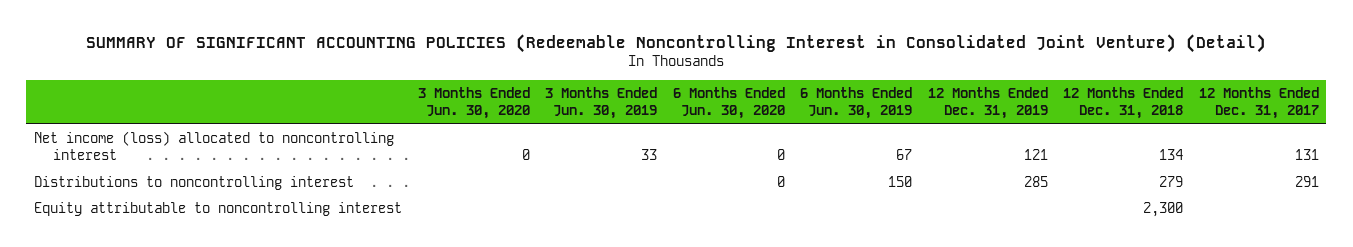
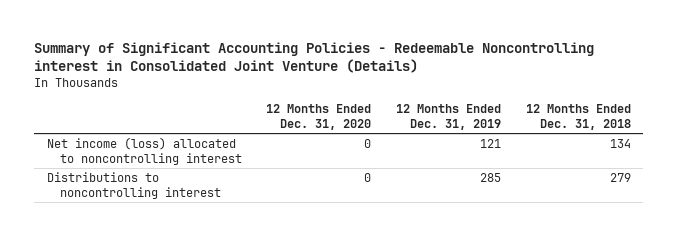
- SUMMARY OF SIGNIFICANT ACCOUNTING POLICIES (Redeemable Noncontrolling Interest in Consolidated Joint Venture) (Detail)
+ Summary of Significant Accounting Policies - Redeemable Noncontrolling interest in Consolidated Joint Venture (Details)
- | 3 Months Ended Jun. 30, 2020 | 3 Months Ended Jun. 30, 2019 | 6 Months Ended Jun. 30, 2020 | 6 Months Ended Jun. 30, 2019 | 12 Months Ended Dec. 31, 2019 | 12 Months Ended Dec. 31, 2018 | 12 Months Ended Dec. 31, 2017
+ | 12 Months Ended Dec. 31, 2020 | 12 Months Ended Dec. 31, 2019 | 12 Months Ended Dec. 31, 2018
- Equity attributable to noncontrolling interest | | | | | | 2,300 |

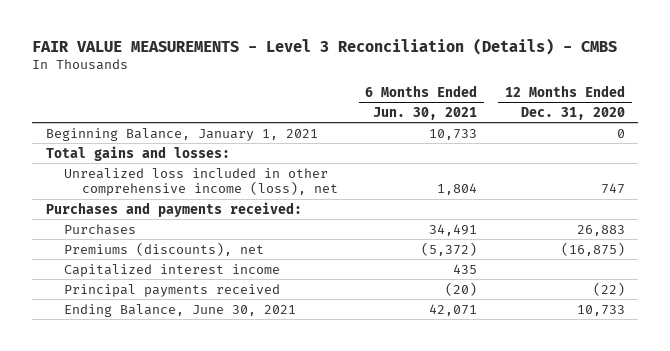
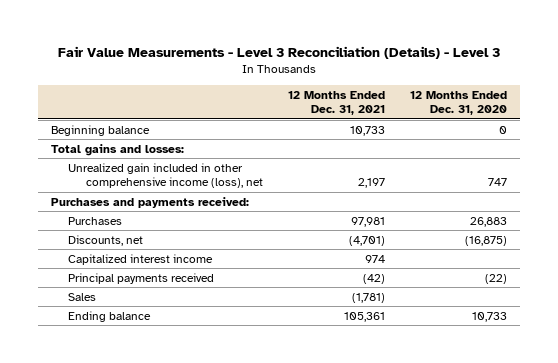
- FAIR VALUE MEASUREMENTS - Level 3 Reconciliation (Details) - CMBS
+ Fair Value Measurements - Level 3 Reconciliation (Details) - Level 3
- | 6 Months Ended Jun. 30, 2021 | 12 Months Ended Dec. 31, 2020
+ | 12 Months Ended Dec. 31, 2021 | 12 Months Ended Dec. 31, 2020
- Beginning Balance, January 1, 2021 | 10,733 | 0
+ Beginning balance | 10,733 | 0
- Unrealized loss included in other comprehensive income (loss), net | 1,804 | 747
+ Unrealized gain included in other comprehensive income (loss), net | 2,197 | 747
- Premiums (discounts), net | (5,372) | (16,875)
+ Discounts, net | (4,701) | (16,875)
- Ending Balance, June 30, 2021 | 42,071 | 10,733
+ Sales | (1,781) |
+ Ending balance | 105,361 | 10,733

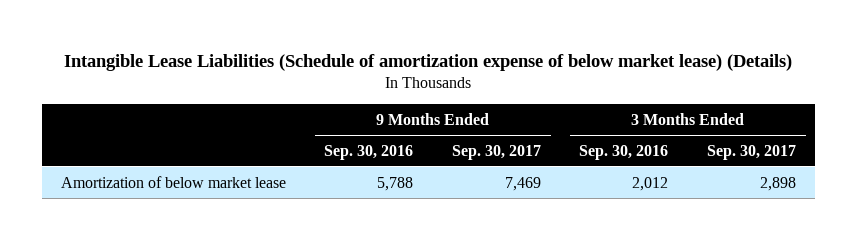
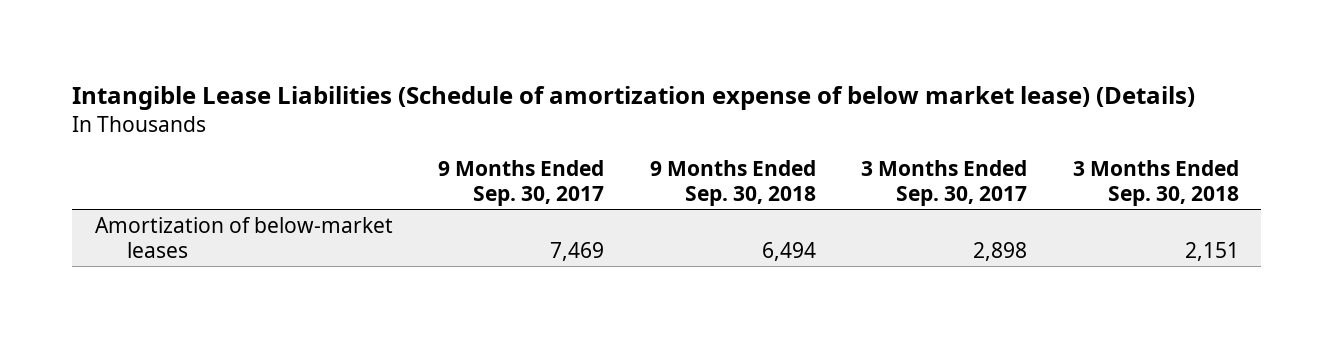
- | 9 Months Ended Sep. 30, 2016 | 9 Months Ended Sep. 30, 2017 | 3 Months Ended Sep. 30, 2016 | 3 Months Ended Sep. 30, 2017
+ | 9 Months Ended Sep. 30, 2017 | 9 Months Ended Sep. 30, 2018 | 3 Months Ended Sep. 30, 2017 | 3 Months Ended Sep. 30, 2018
- Amortization of below market lease | 5,788 | 7,469 | 2,012 | 2,898
+ Amortization of below-market leases | 7,469 | 6,494 | 2,898 | 2,151

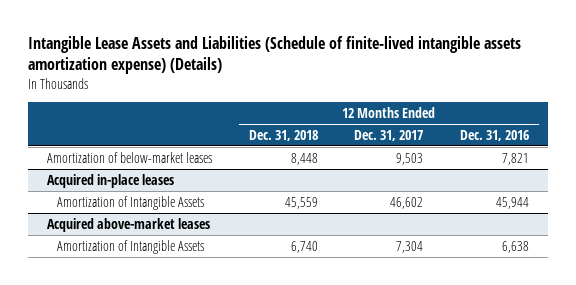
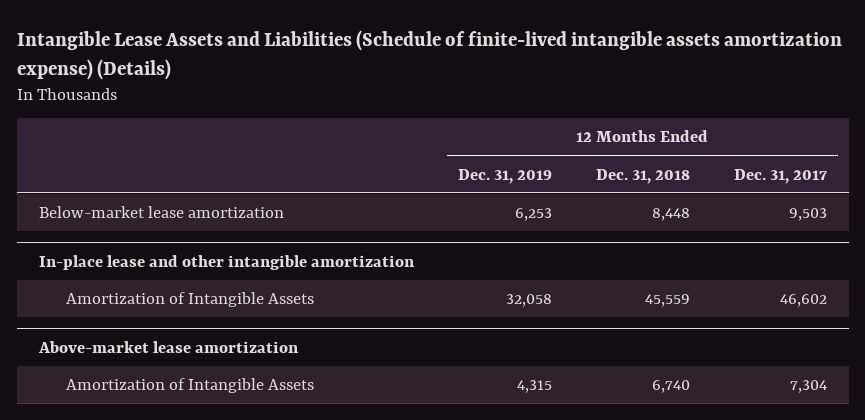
- | 12 Months Ended Dec. 31, 2018 | 12 Months Ended Dec. 31, 2017 | 12 Months Ended Dec. 31, 2016
+ | 12 Months Ended Dec. 31, 2019 | 12 Months Ended Dec. 31, 2018 | 12 Months Ended Dec. 31, 2017
- Amortization of below-market leases | 8,448 | 9,503 | 7,821
- Acquired in-place leases
+ Below-market lease amortization | 6,253 | 8,448 | 9,503
+ In-place lease and other intangible amortization
- Acquired above-market leases
+ Above-market lease amortization

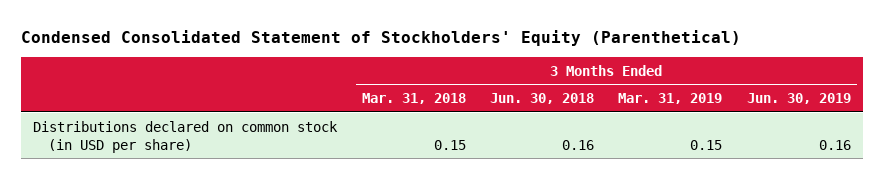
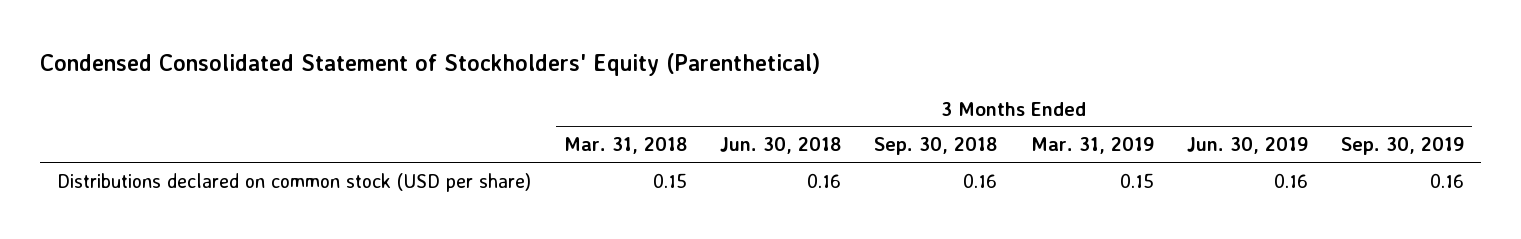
- | 3 Months Ended Mar. 31, 2018 | 3 Months Ended Jun. 30, 2018 | 3 Months Ended Mar. 31, 2019 | 3 Months Ended Jun. 30, 2019
+ | 3 Months Ended Mar. 31, 2018 | 3 Months Ended Jun. 30, 2018 | 3 Months Ended Sep. 30, 2018 | 3 Months Ended Mar. 31, 2019 | 3 Months Ended Jun. 30, 2019 | 3 Months Ended Sep. 30, 2019
- Distributions declared on common stock (in USD per share) | 0.15 | 0.16 | 0.15 | 0.16
+ Distributions declared on common stock (USD per share) | 0.15 | 0.16 | 0.16 | 0.15 | 0.16 | 0.16

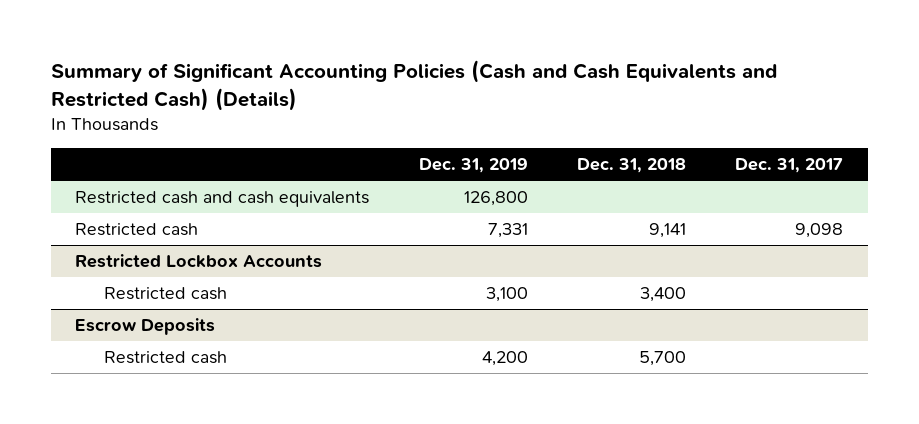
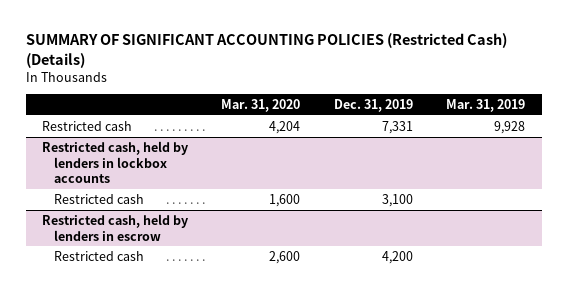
- Summary of Significant Accounting Policies (Cash and Cash Equivalents and Restricted Cash) (Details)
+ SUMMARY OF SIGNIFICANT ACCOUNTING POLICIES (Restricted Cash) (Details)
- | Dec. 31, 2019 | Dec. 31, 2018 | Dec. 31, 2017
+ | Mar. 31, 2020 | Dec. 31, 2019 | Mar. 31, 2019
- Restricted cash and cash equivalents | 126,800 | |
- Restricted Lockbox Accounts
+ Restricted cash, held by lenders in lockbox accounts
- Escrow Deposits
+ Restricted cash, held by lenders in escrow

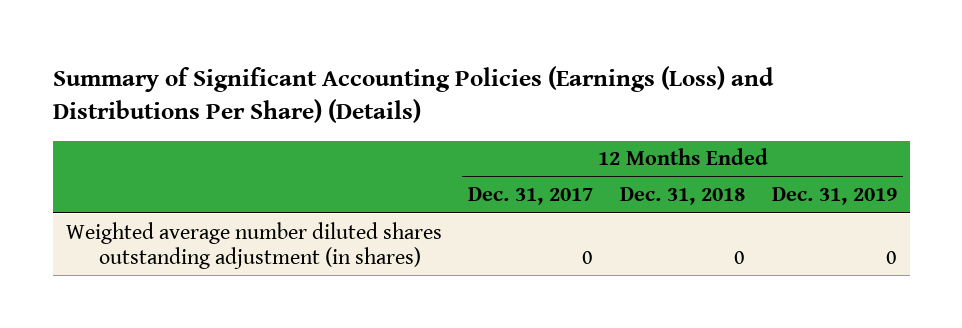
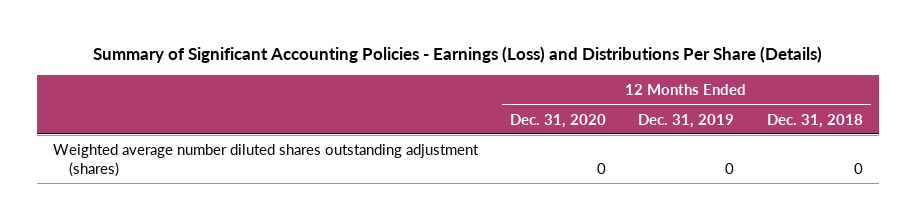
- Summary of Significant Accounting Policies (Earnings (Loss) and Distributions Per Share) (Details)
+ Summary of Significant Accounting Policies - Earnings (Loss) and Distributions Per Share (Details)
- | 12 Months Ended Dec. 31, 2017 | 12 Months Ended Dec. 31, 2018 | 12 Months Ended Dec. 31, 2019
+ | 12 Months Ended Dec. 31, 2020 | 12 Months Ended Dec. 31, 2019 | 12 Months Ended Dec. 31, 2018
- Weighted average number diluted shares outstanding adjustment (in shares) | 0 | 0 | 0
+ Weighted average number diluted shares outstanding adjustment (shares) | 0 | 0 | 0

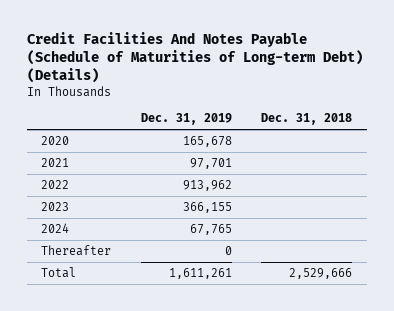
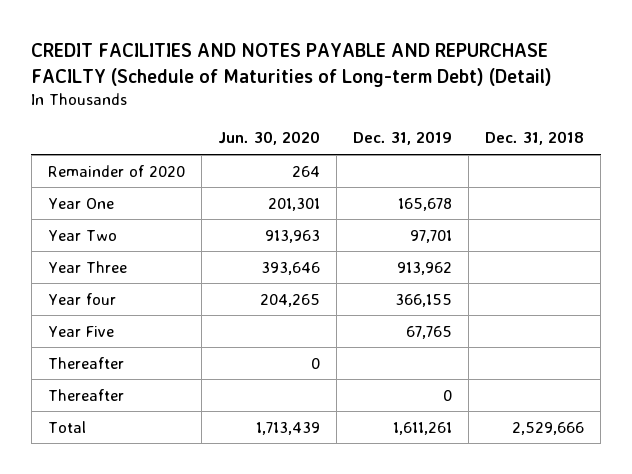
- Credit Facilities And Notes Payable (Schedule of Maturities of Long-term Debt) (Details)
+ CREDIT FACILITIES AND NOTES PAYABLE AND REPURCHASE FACILTY (Schedule of Maturities of Long-term Debt) (Detail)
- | Dec. 31, 2019 | Dec. 31, 2018
+ | Jun. 30, 2020 | Dec. 31, 2019 | Dec. 31, 2018
- 2020 | 165,678 |
- 2021 | 97,701 |
- 2022 | 913,962 |
- 2023 | 366,155 |
- 2024 | 67,765 |
+ Remainder of 2020 | 264 | |
+ Year One | 201,301 | 165,678 |
+ Year Two | 913,963 | 97,701 |
+ Year Three | 393,646 | 913,962 |
+ Year four | 204,265 | 366,155 |
+ Year Five | | 67,765 |
+ Thereafter | 0 | |

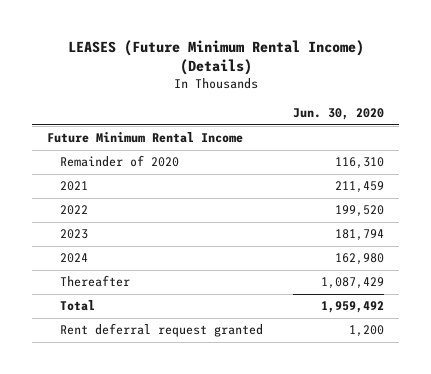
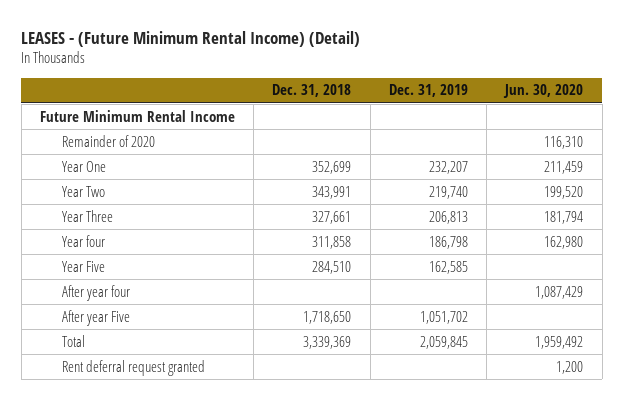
- LEASES (Future Minimum Rental Income) (Details)
+ LEASES - (Future Minimum Rental Income) (Detail)
- | Jun. 30, 2020
+ | Dec. 31, 2018 | Dec. 31, 2019 | Jun. 30, 2020
- 2021 | 211,459
- 2022 | 199,520
- 2023 | 181,794
- 2024 | 162,980
- Thereafter | 1,087,429
+ Year One | 352,699 | 232,207 | 211,459
+ Year Two | 343,991 | 219,740 | 199,520
+ Year Three | 327,661 | 206,813 | 181,794
+ Year four | 311,858 | 186,798 | 162,980
+ Year Five | 284,510 | 162,585 |
+ After year four | | | 1,087,429
+ After year Five | 1,718,650 | 1,051,702 |

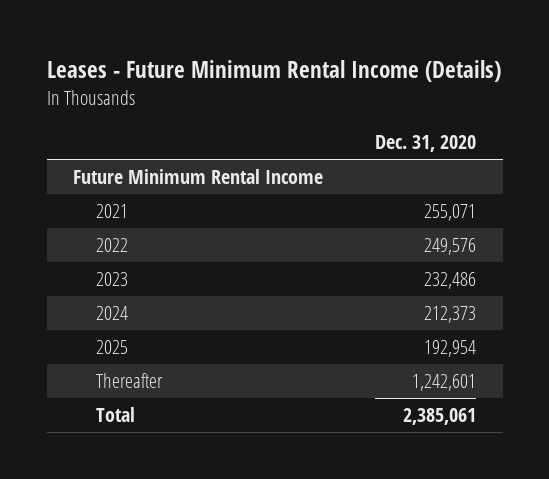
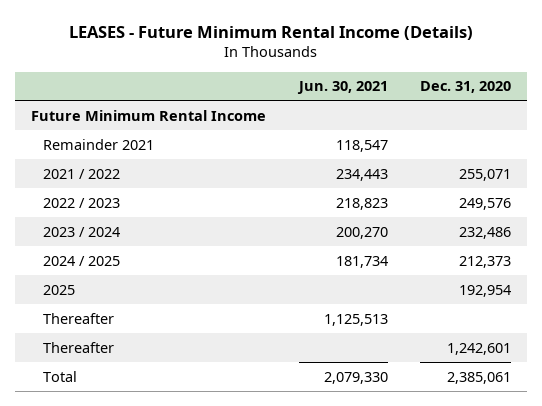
- Leases - Future Minimum Rental Income (Details)
+ LEASES - Future Minimum Rental Income (Details)
- | Dec. 31, 2020
+ | Jun. 30, 2021 | Dec. 31, 2020
- 2021 | 255,071
- 2022 | 249,576
- 2023 | 232,486
- 2024 | 212,373
+ Remainder 2021 | 118,547 |
+ 2021 / 2022 | 234,443 | 255,071
+ 2022 / 2023 | 218,823 | 249,576
+ 2023 / 2024 | 200,270 | 232,486
+ 2024 / 2025 | 181,734 | 212,373
+ Thereafter | 1,125,513 |

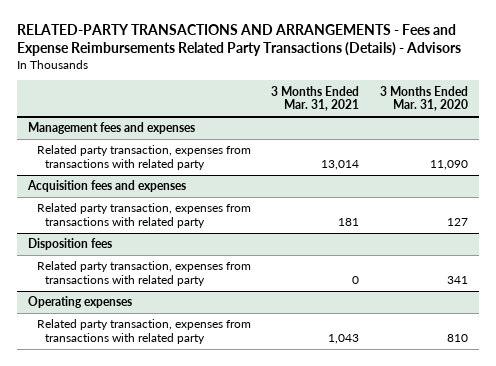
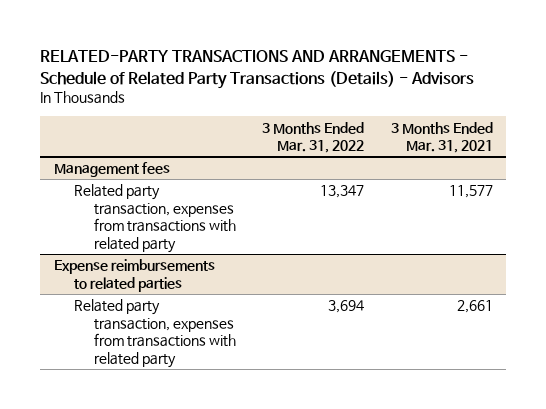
- RELATED-PARTY TRANSACTIONS AND ARRANGEMENTS - Fees and Expense Reimbursements Related Party Transactions (Details) - Advisors
+ RELATED-PARTY TRANSACTIONS AND ARRANGEMENTS - Schedule of Related Party Transactions (Details) - Advisors
- | 3 Months Ended Mar. 31, 2021 | 3 Months Ended Mar. 31, 2020
+ | 3 Months Ended Mar. 31, 2022 | 3 Months Ended Mar. 31, 2021
- Management fees and expenses
- Related party transaction, expenses from transactions with related party | 13,014 | 11,090
- Acquisition fees and expenses
- Related party transaction, expenses from transactions with related party | 181 | 127
- Disposition fees
- Related party transaction, expenses from transactions with related party | 0 | 341
- Operating expenses
- Related party transaction, expenses from transactions with related party | 1,043 | 810
+ Management fees
+ Related party transaction, expenses from transactions with related party | 13,347 | 11,577
+ Expense reimbursements to related parties
+ Related party transaction, expenses from transactions with related party | 3,694 | 2,661

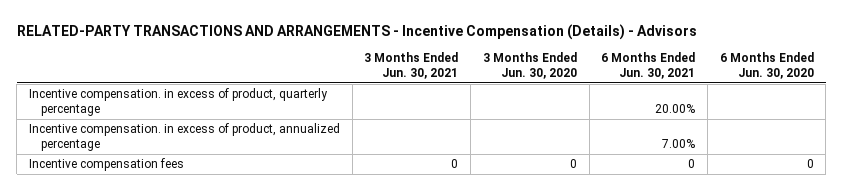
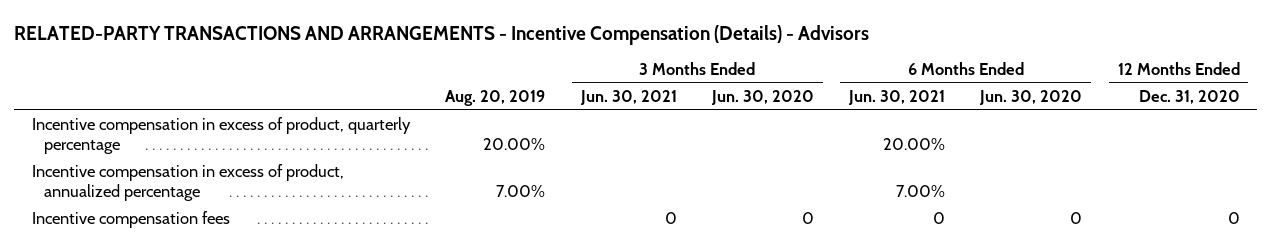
- | 3 Months Ended Jun. 30, 2021 | 3 Months Ended Jun. 30, 2020 | 6 Months Ended Jun. 30, 2021 | 6 Months Ended Jun. 30, 2020
+ | Aug. 20, 2019 | 3 Months Ended Jun. 30, 2021 | 3 Months Ended Jun. 30, 2020 | 6 Months Ended Jun. 30, 2021 | 6 Months Ended Jun. 30, 2020 | 12 Months Ended Dec. 31, 2020
- Incentive compensation. in excess of product, quarterly percentage | | | 20.00% |
- Incentive compensation. in excess of product, annualized percentage | | | 7.00% |
+ Incentive compensation in excess of product, quarterly percentage | 20.00% | | | 20.00% | |
+ Incentive compensation in excess of product, annualized percentage | 7.00% | | | 7.00% | |

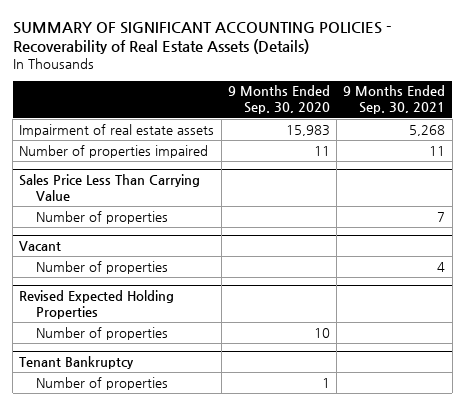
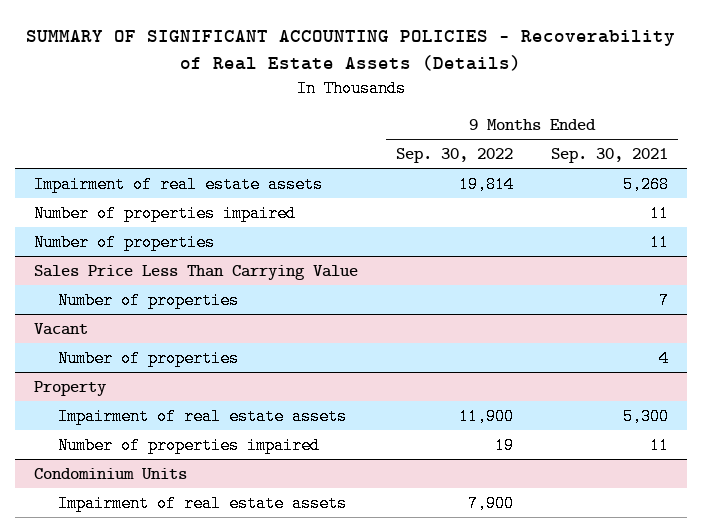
- | 9 Months Ended Sep. 30, 2020 | 9 Months Ended Sep. 30, 2021
+ | 9 Months Ended Sep. 30, 2022 | 9 Months Ended Sep. 30, 2021
+ Number of properties | | 11
- Revised Expected Holding Properties
- Number of properties | 10 |
- Tenant Bankruptcy
- Number of properties | 1 |
+ Property
+ Impairment of real estate assets | 11,900 | 5,300
+ Number of properties impaired | 19 | 11
+ Condominium Units
+ Impairment of real estate assets | 7,900 |

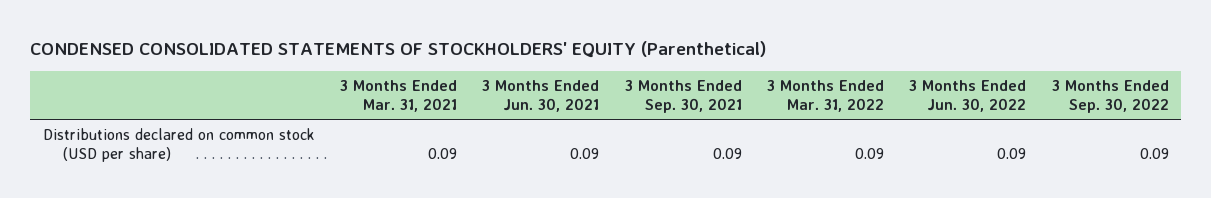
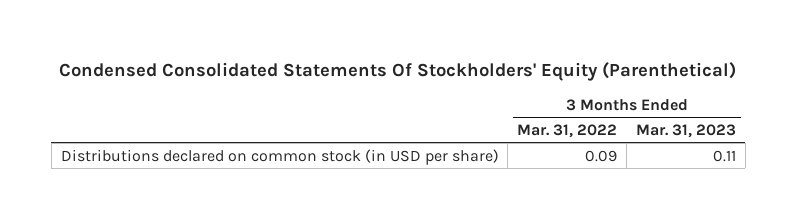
- CONDENSED CONSOLIDATED STATEMENTS OF STOCKHOLDERS' EQUITY (Parenthetical)
+ Condensed Consolidated Statements Of Stockholders' Equity (Parenthetical)
- | 3 Months Ended Mar. 31, 2021 | 3 Months Ended Jun. 30, 2021 | 3 Months Ended Sep. 30, 2021 | 3 Months Ended Mar. 31, 2022 | 3 Months Ended Jun. 30, 2022 | 3 Months Ended Sep. 30, 2022
+ | 3 Months Ended Mar. 31, 2022 | 3 Months Ended Mar. 31, 2023
- Distributions declared on common stock (USD per share) | 0.09 | 0.09 | 0.09 | 0.09 | 0.09 | 0.09
+ Distributions declared on common stock (in USD per share) | 0.09 | 0.11

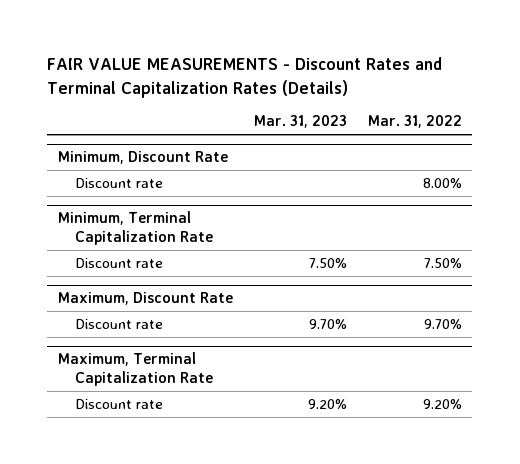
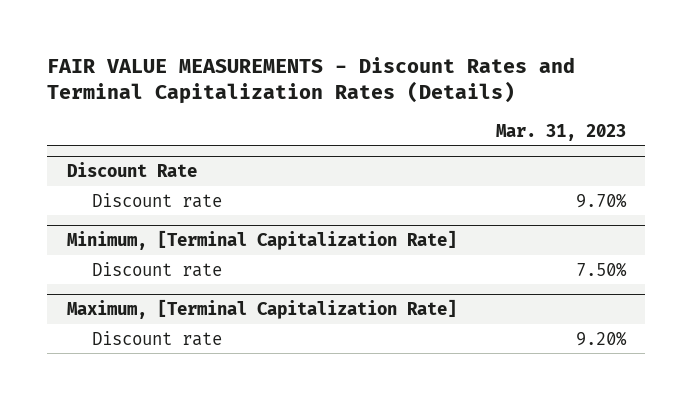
- | Mar. 31, 2023 | Mar. 31, 2022
+ | Mar. 31, 2023
- Minimum, Discount Rate
- Discount rate | | 8.00%
- Minimum, Terminal Capitalization Rate
- Discount rate | 7.50% | 7.50%
- Maximum, Discount Rate
+ Discount Rate
- Maximum, Terminal Capitalization Rate
+ Minimum, [Terminal Capitalization Rate]
+ Discount rate | 7.50%
+ Maximum, [Terminal Capitalization Rate]

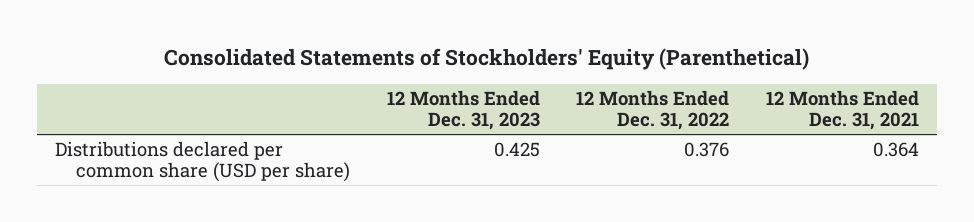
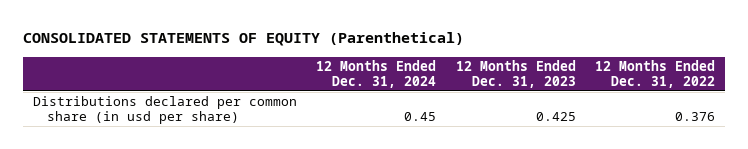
- Consolidated Statements of Stockholders' Equity (Parenthetical)
+ CONSOLIDATED STATEMENTS OF EQUITY (Parenthetical)
- | 12 Months Ended Dec. 31, 2023 | 12 Months Ended Dec. 31, 2022 | 12 Months Ended Dec. 31, 2021
+ | 12 Months Ended Dec. 31, 2024 | 12 Months Ended Dec. 31, 2023 | 12 Months Ended Dec. 31, 2022
- Distributions declared per common share (USD per share) | 0.425 | 0.376 | 0.364
+ Distributions declared per common share (in usd per share) | 0.45 | 0.425 | 0.376

